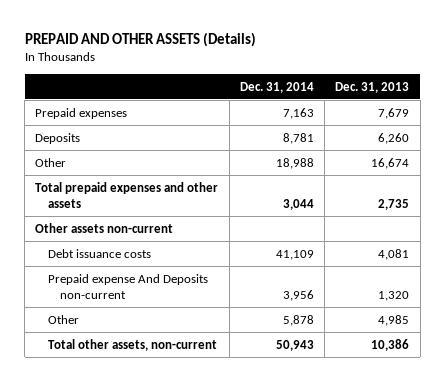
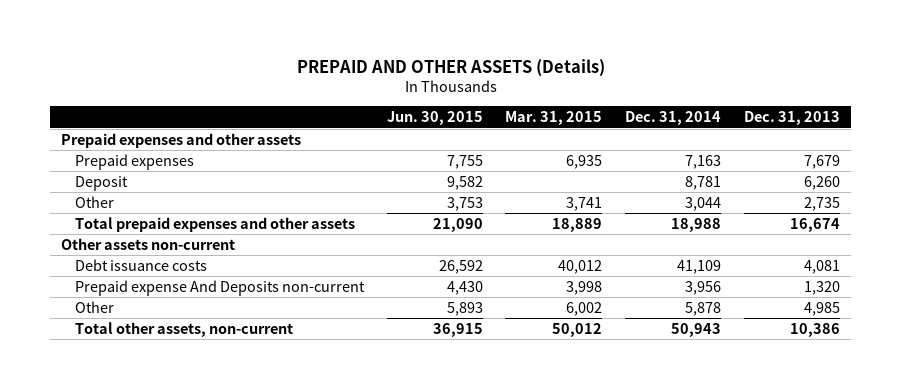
- | Dec. 31, 2014 | Dec. 31, 2013
+ | Jun. 30, 2015 | Mar. 31, 2015 | Dec. 31, 2014 | Dec. 31, 2013
+ Prepaid expenses and other assets
- Deposits | 8,781 | 6,260
- Other | 18,988 | 16,674
- Total prepaid expenses and other assets | 3,044 | 2,735
+ Deposit | 9,582 | | 8,781 | 6,260
+ Other | 3,753 | 3,741 | 3,044 | 2,735
+ Total prepaid expenses and other assets | 21,090 | 18,889 | 18,988 | 16,674

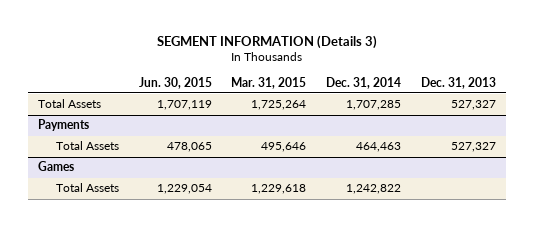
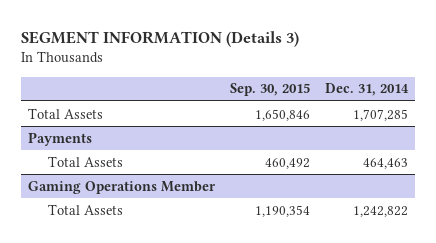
- | Jun. 30, 2015 | Mar. 31, 2015 | Dec. 31, 2014 | Dec. 31, 2013
+ | Sep. 30, 2015 | Dec. 31, 2014
- Games
+ Gaming Operations Member

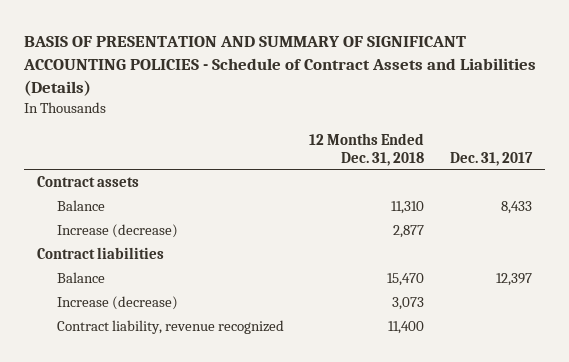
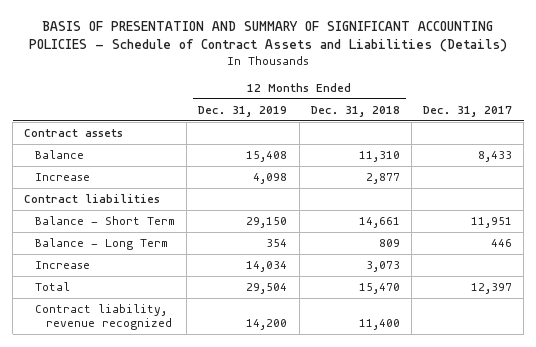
- | 12 Months Ended Dec. 31, 2018 | Dec. 31, 2017
+ | 12 Months Ended Dec. 31, 2019 | 12 Months Ended Dec. 31, 2018 | Dec. 31, 2017
- Increase (decrease) | 2,877 |
+ Increase | 4,098 | 2,877 |
- Balance | 15,470 | 12,397
- Increase (decrease) | 3,073 |
+ Balance - Short Term | 29,150 | 14,661 | 11,951
+ Balance - Long Term | 354 | 809 | 446
+ Increase | 14,034 | 3,073 |
+ Total | 29,504 | 15,470 | 12,397

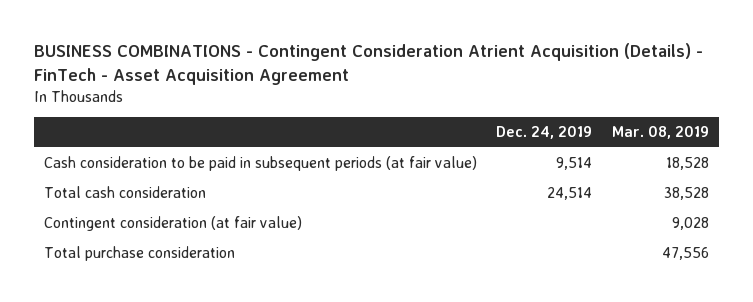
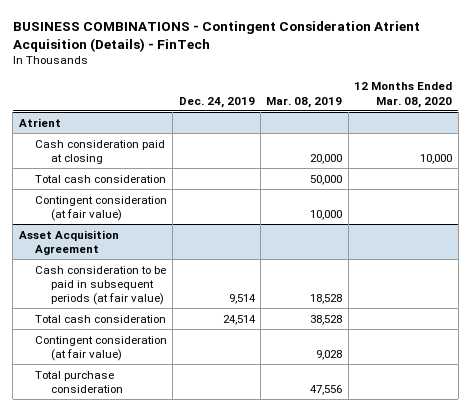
- BUSINESS COMBINATIONS - Contingent Consideration Atrient Acquisition (Details) - FinTech - Asset Acquisition Agreement
+ BUSINESS COMBINATIONS - Contingent Consideration Atrient Acquisition (Details) - FinTech
- | Dec. 24, 2019 | Mar. 08, 2019
+ | Dec. 24, 2019 | Mar. 08, 2019 | 12 Months Ended Mar. 08, 2020
+ Atrient
+ Cash consideration paid at closing | | 20,000 | 10,000
+ Total cash consideration | | 50,000 |
+ Contingent consideration (at fair value) | | 10,000 |
+ Asset Acquisition Agreement

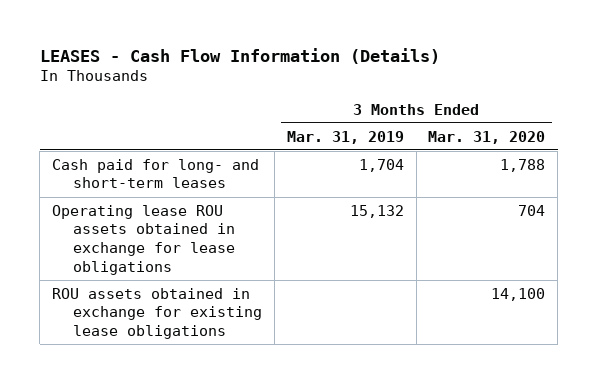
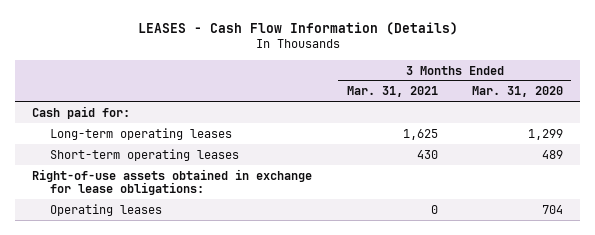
- | 3 Months Ended Mar. 31, 2019 | 3 Months Ended Mar. 31, 2020
+ | 3 Months Ended Mar. 31, 2021 | 3 Months Ended Mar. 31, 2020
- Cash paid for long- and short-term leases | 1,704 | 1,788
- Operating lease ROU assets obtained in exchange for lease obligations | 15,132 | 704
- ROU assets obtained in exchange for existing lease obligations | | 14,100
+ Cash paid for:
+ Long-term operating leases | 1,625 | 1,299
+ Short-term operating leases | 430 | 489
+ Right-of-use assets obtained in exchange for lease obligations:
+ Operating leases | 0 | 704

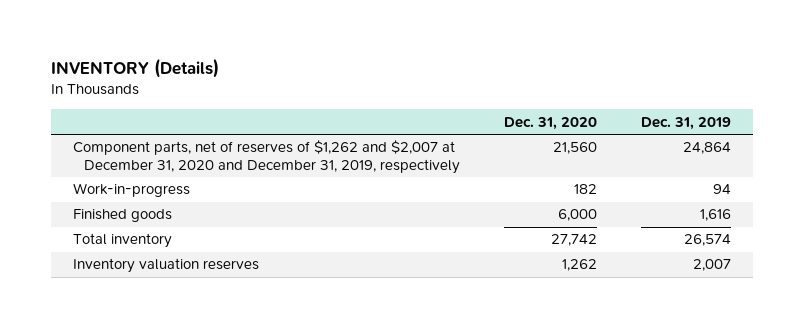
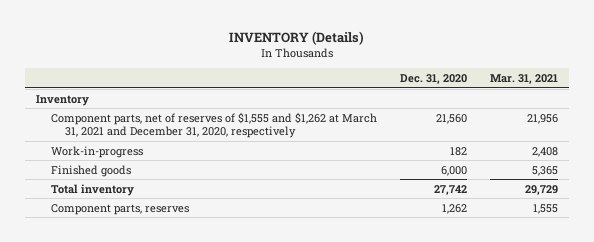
- | Dec. 31, 2020 | Dec. 31, 2019
+ | Dec. 31, 2020 | Mar. 31, 2021
- Component parts, net of reserves of $1,262 and $2,007 at December 31, 2020 and December 31, 2019, respectively | 21,560 | 24,864
+ Inventory
+ Component parts, net of reserves of $1,555 and $1,262 at March 31, 2021 and December 31, 2020, respectively | 21,560 | 21,956
- Inventory valuation reserves | 1,262 | 2,007
+ Component parts, reserves | 1,262 | 1,555

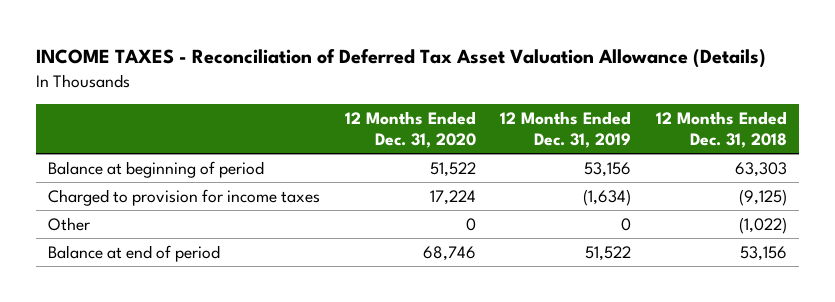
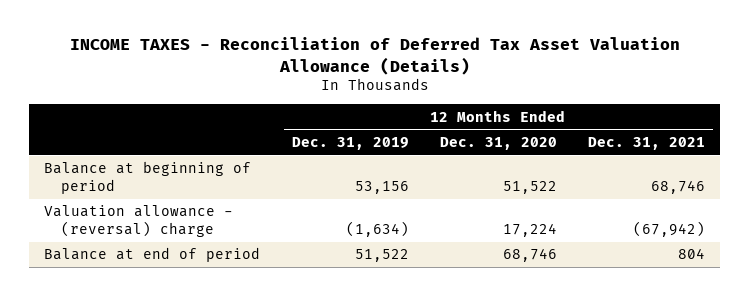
- | 12 Months Ended Dec. 31, 2020 | 12 Months Ended Dec. 31, 2019 | 12 Months Ended Dec. 31, 2018
+ | 12 Months Ended Dec. 31, 2019 | 12 Months Ended Dec. 31, 2020 | 12 Months Ended Dec. 31, 2021
- Charged to provision for income taxes | 17,224 | (1,634) | (9,125)
- Other | 0 | 0 | (1,022)
+ Valuation allowance - (reversal) charge | (1,634) | 17,224 | (67,942)

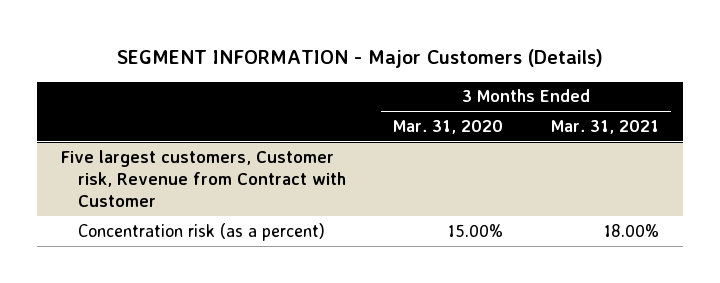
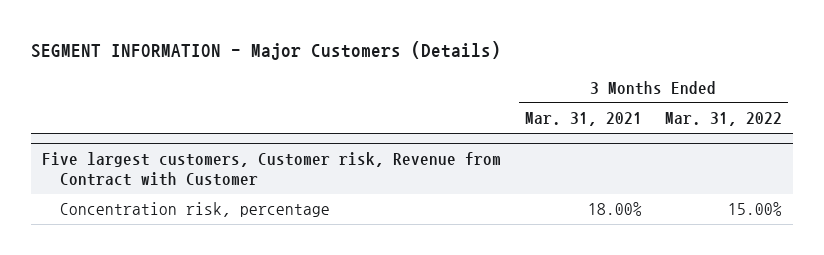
- | 3 Months Ended Mar. 31, 2020 | 3 Months Ended Mar. 31, 2021
+ | 3 Months Ended Mar. 31, 2021 | 3 Months Ended Mar. 31, 2022
@ Five largest customers, Customer risk, Revenue from Contract with Customer
- Concentration risk (as a percent) | 15.00% | 18.00%
+ Concentration risk, percentage | 18.00% | 15.00%

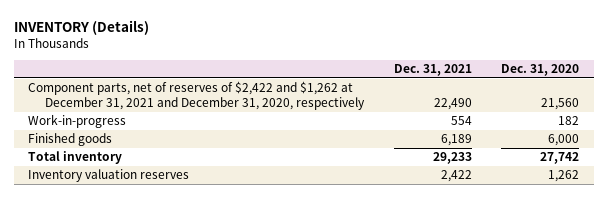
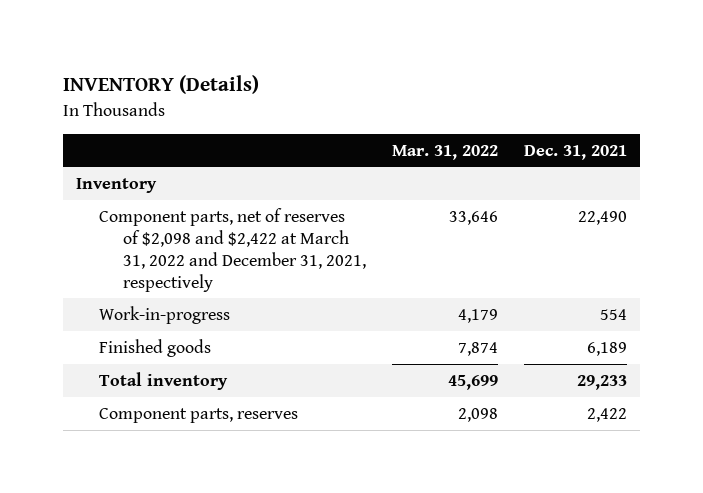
- | Dec. 31, 2021 | Dec. 31, 2020
+ | Mar. 31, 2022 | Dec. 31, 2021
- Component parts, net of reserves of $2,422 and $1,262 at December 31, 2021 and December 31, 2020, respectively | 22,490 | 21,560
+ Inventory
+ Component parts, net of reserves of $2,098 and $2,422 at March 31, 2022 and December 31, 2021, respectively | 33,646 | 22,490
- Inventory valuation reserves | 2,422 | 1,262
+ Component parts, reserves | 2,098 | 2,422

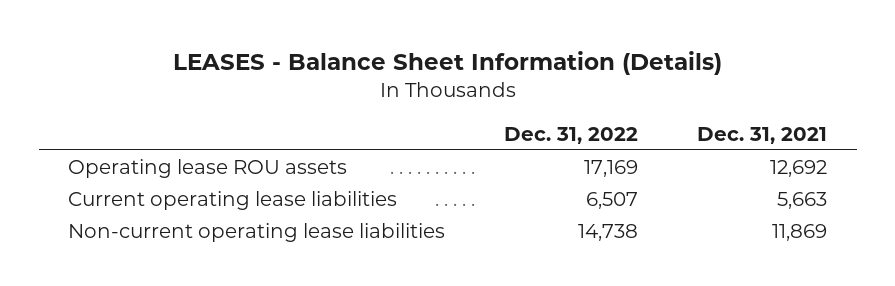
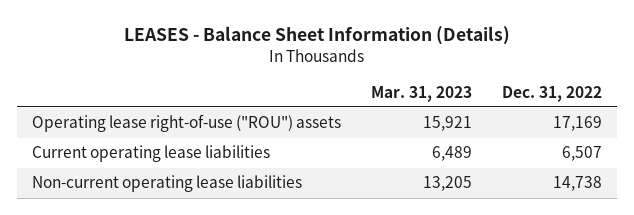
- | Dec. 31, 2022 | Dec. 31, 2021
+ | Mar. 31, 2023 | Dec. 31, 2022
- Operating lease ROU assets | 17,169 | 12,692
+ Operating lease right-of-use ("ROU") assets | 15,921 | 17,169

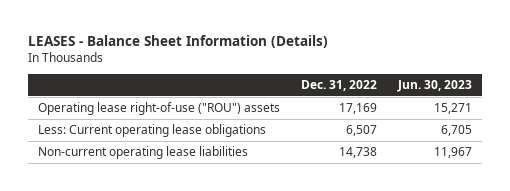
- | Mar. 31, 2023 | Dec. 31, 2022
+ | Dec. 31, 2022 | Jun. 30, 2023
- Current operating lease liabilities | 6,489 | 6,507
+ Less: Current operating lease obligations | 6,507 | 6,705

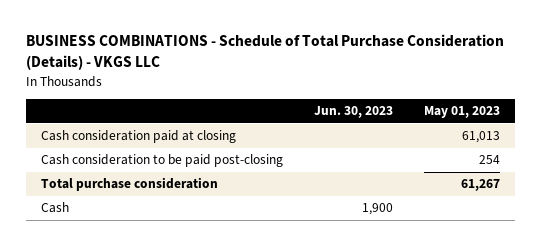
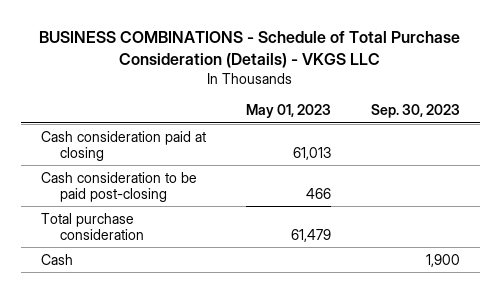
- | Jun. 30, 2023 | May 01, 2023
+ | May 01, 2023 | Sep. 30, 2023
- Cash consideration to be paid post-closing | | 254
- Total purchase consideration | | 61,267
+ Cash consideration to be paid post-closing | 466 |
+ Total purchase consideration | 61,479 |

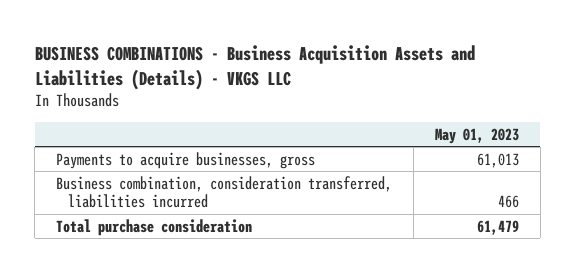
- BUSINESS COMBINATIONS - Schedule of Total Purchase Consideration (Details) - VKGS LLC
+ BUSINESS COMBINATIONS - Business Acquisition Assets and Liabilities (Details) - VKGS LLC
- | May 01, 2023 | Sep. 30, 2023
+ | May 01, 2023
- Cash consideration paid at closing | 61,013 |
- Cash consideration to be paid post-closing | 466 |
+ Payments to acquire businesses, gross | 61,013
+ Business combination, consideration transferred, liabilities incurred | 466
- Cash | | 1,900

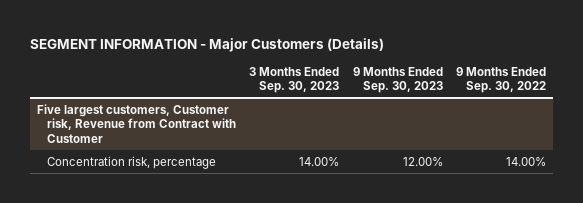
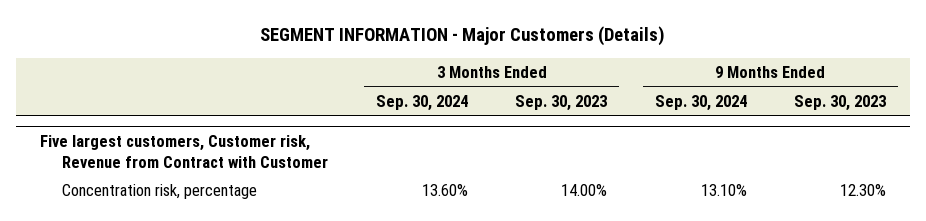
- | 3 Months Ended Sep. 30, 2023 | 9 Months Ended Sep. 30, 2023 | 9 Months Ended Sep. 30, 2022
+ | 3 Months Ended Sep. 30, 2024 | 3 Months Ended Sep. 30, 2023 | 9 Months Ended Sep. 30, 2024 | 9 Months Ended Sep. 30, 2023
@ Five largest customers, Customer risk, Revenue from Contract with Customer
- Concentration risk, percentage | 14.00% | 12.00% | 14.00%
+ Concentration risk, percentage | 13.60% | 14.00% | 13.10% | 12.30%

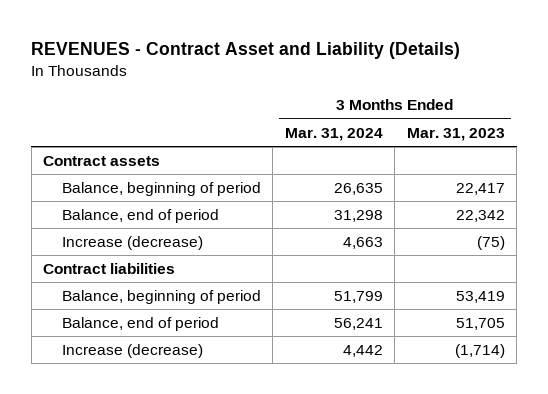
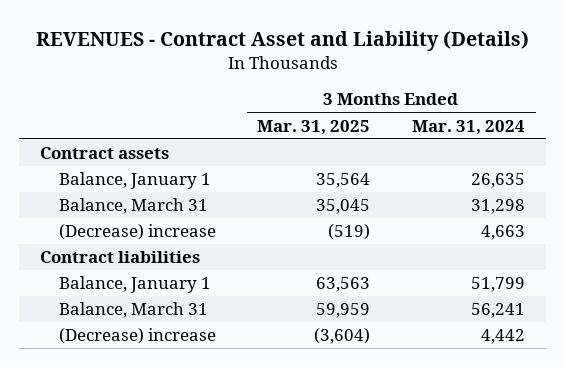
- | 3 Months Ended Mar. 31, 2024 | 3 Months Ended Mar. 31, 2023
+ | 3 Months Ended Mar. 31, 2025 | 3 Months Ended Mar. 31, 2024
- Balance, beginning of period | 26,635 | 22,417
- Balance, end of period | 31,298 | 22,342
- Increase (decrease) | 4,663 | (75)
+ Balance, January 1 | 35,564 | 26,635
+ Balance, March 31 | 35,045 | 31,298
+ (Decrease) increase | (519) | 4,663
- Balance, beginning of period | 51,799 | 53,419
- Balance, end of period | 56,241 | 51,705
- Increase (decrease) | 4,442 | (1,714)
+ Balance, January 1 | 63,563 | 51,799
+ Balance, March 31 | 59,959 | 56,241
+ (Decrease) increase | (3,604) | 4,442

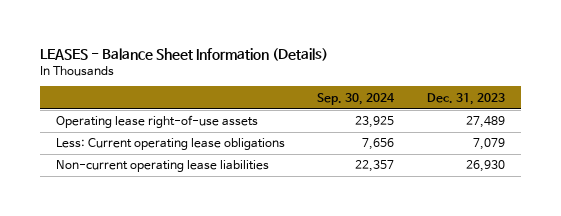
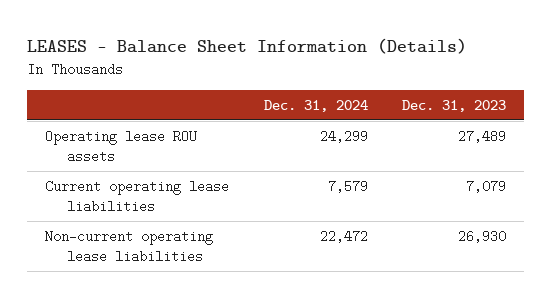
- | Sep. 30, 2024 | Dec. 31, 2023
+ | Dec. 31, 2024 | Dec. 31, 2023
- Operating lease right-of-use assets | 23,925 | 27,489
- Less: Current operating lease obligations | 7,656 | 7,079
+ Operating lease ROU assets | 24,299 | 27,489
+ Current operating lease liabilities | 7,579 | 7,079

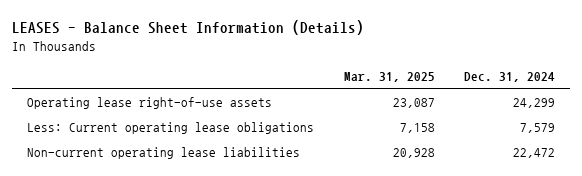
- | Dec. 31, 2024 | Dec. 31, 2023
+ | Mar. 31, 2025 | Dec. 31, 2024
- Operating lease ROU assets | 24,299 | 27,489
- Current operating lease liabilities | 7,579 | 7,079
+ Operating lease right-of-use assets | 23,087 | 24,299
+ Less: Current operating lease obligations | 7,158 | 7,579

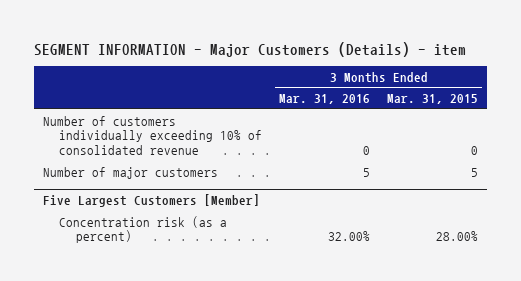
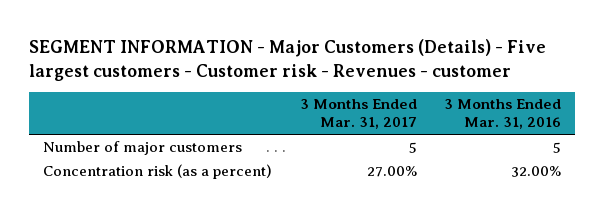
- SEGMENT INFORMATION - Major Customers (Details) - item
+ SEGMENT INFORMATION - Major Customers (Details) - Five largest customers - Customer risk - Revenues - customer
- | 3 Months Ended Mar. 31, 2016 | 3 Months Ended Mar. 31, 2015
+ | 3 Months Ended Mar. 31, 2017 | 3 Months Ended Mar. 31, 2016
- Number of customers individually exceeding 10% of consolidated revenue | 0 | 0
- Five Largest Customers [Member]

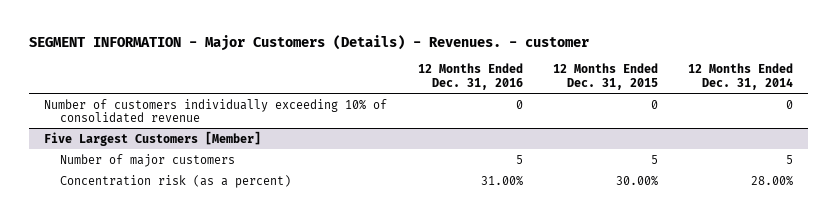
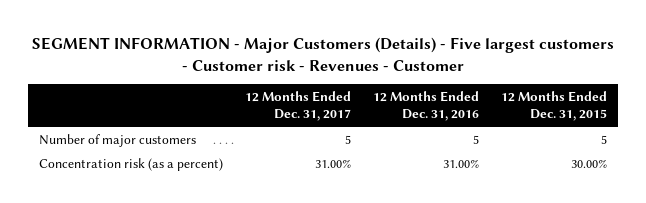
- SEGMENT INFORMATION - Major Customers (Details) - Revenues. - customer
+ SEGMENT INFORMATION - Major Customers (Details) - Five largest customers - Customer risk - Revenues - Customer
- | 12 Months Ended Dec. 31, 2016 | 12 Months Ended Dec. 31, 2015 | 12 Months Ended Dec. 31, 2014
+ | 12 Months Ended Dec. 31, 2017 | 12 Months Ended Dec. 31, 2016 | 12 Months Ended Dec. 31, 2015
- Number of customers individually exceeding 10% of consolidated revenue | 0 | 0 | 0
- Five Largest Customers [Member]

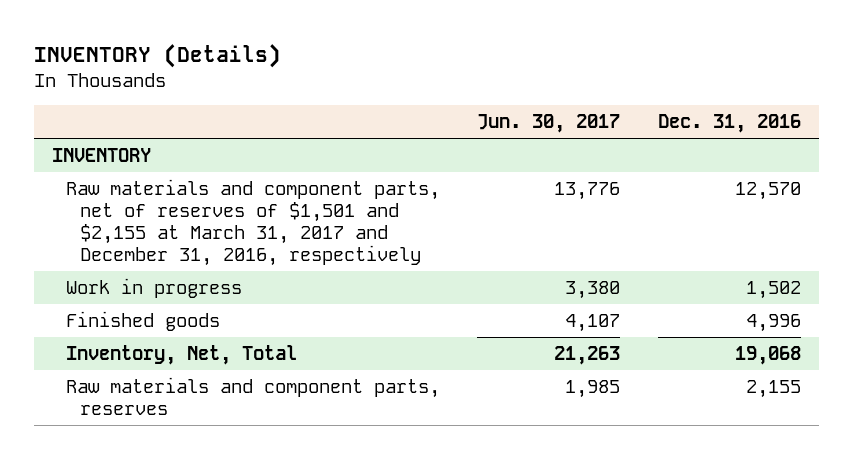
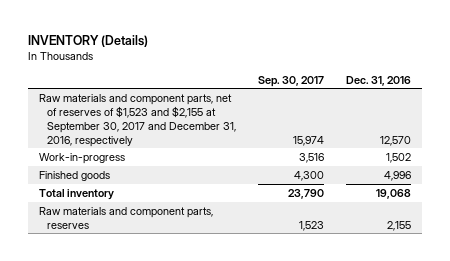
- | Jun. 30, 2017 | Dec. 31, 2016
+ | Sep. 30, 2017 | Dec. 31, 2016
- INVENTORY
- Raw materials and component parts, net of reserves of $1,501 and $2,155 at March 31, 2017 and December 31, 2016, respectively | 13,776 | 12,570
- Work in progress | 3,380 | 1,502
+ Raw materials and component parts, net of reserves of $1,523 and $2,155 at September 30, 2017 and December 31, 2016, respectively | 15,974 | 12,570
+ Work-in-progress | 3,516 | 1,502
- Inventory, Net, Total | 21,263 | 19,068
+ Total inventory | 23,790 | 19,068

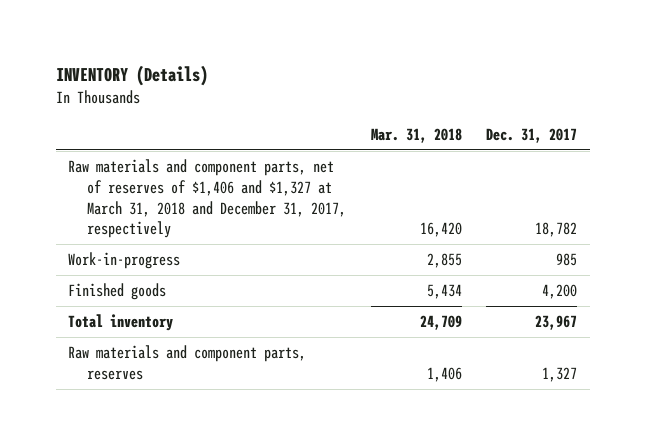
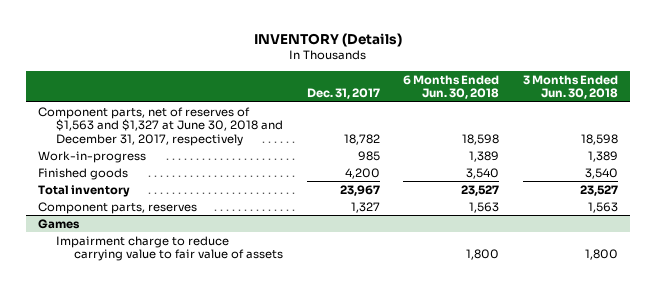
- | Mar. 31, 2018 | Dec. 31, 2017
+ | Dec. 31, 2017 | 6 Months Ended Jun. 30, 2018 | 3 Months Ended Jun. 30, 2018
- Raw materials and component parts, net of reserves of $1,406 and $1,327 at March 31, 2018 and December 31, 2017, respectively | 16,420 | 18,782
+ Component parts, net of reserves of $1,563 and $1,327 at June 30, 2018 and December 31, 2017, respectively | 18,782 | 18,598 | 18,598
- Raw materials and component parts, reserves | 1,406 | 1,327
+ Component parts, reserves | 1,327 | 1,563 | 1,563
+ Games
+ Impairment charge to reduce carrying value to fair value of assets | | 1,800 | 1,800

